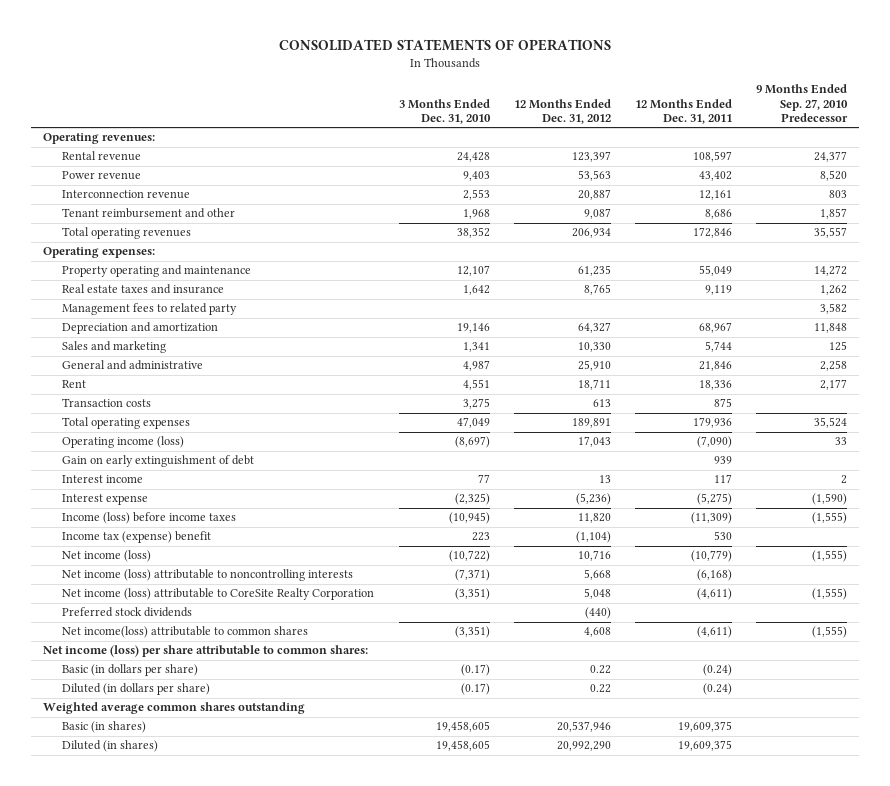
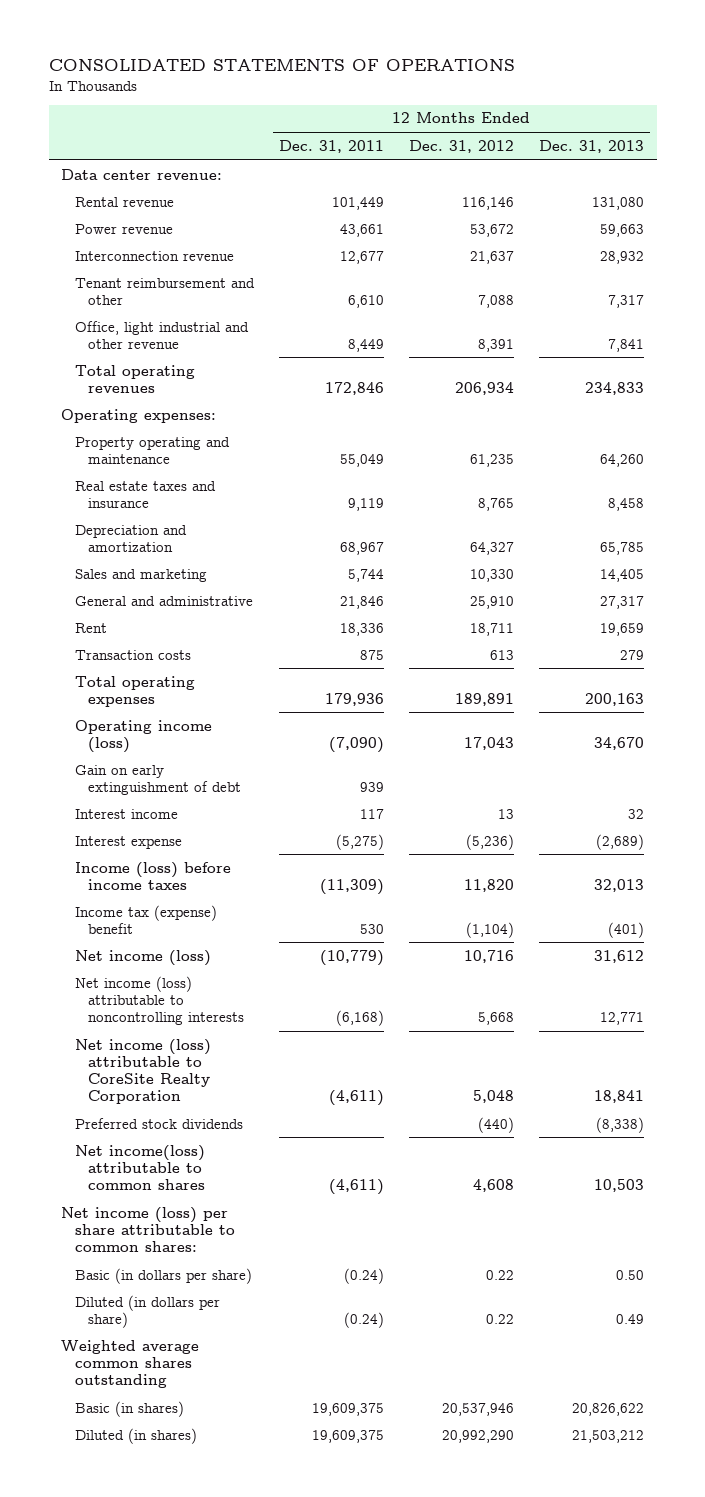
- | 3 Months Ended Dec. 31, 2010 | 12 Months Ended Dec. 31, 2012 | 12 Months Ended Dec. 31, 2011 | 9 Months Ended Sep. 27, 2010 Predecessor
+ | 12 Months Ended Dec. 31, 2011 | 12 Months Ended Dec. 31, 2012 | 12 Months Ended Dec. 31, 2013
- Operating revenues:
- Rental revenue | 24,428 | 123,397 | 108,597 | 24,377
- Power revenue | 9,403 | 53,563 | 43,402 | 8,520
- Interconnection revenue | 2,553 | 20,887 | 12,161 | 803
- Tenant reimbursement and other | 1,968 | 9,087 | 8,686 | 1,857
+ Data center revenue:
+ Rental revenue | 101,449 | 116,146 | 131,080
+ Power revenue | 43,661 | 53,672 | 59,663
+ Interconnection revenue | 12,677 | 21,637 | 28,932
+ Tenant reimbursement and other | 6,610 | 7,088 | 7,317
+ Office, light industrial and other revenue | 8,449 | 8,391 | 7,841
- Management fees to related party | | | | 3,582

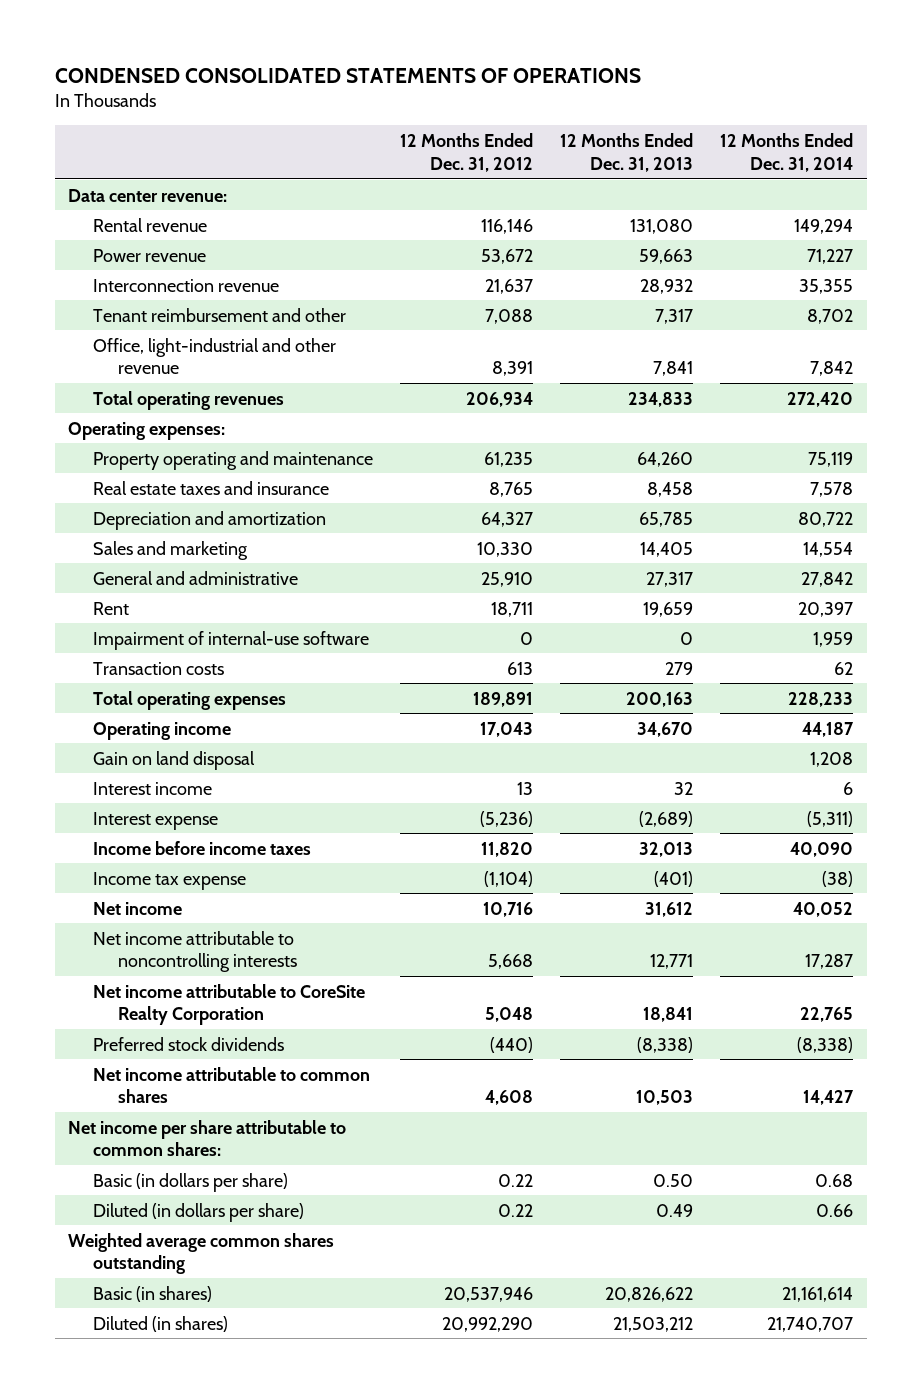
- CONSOLIDATED STATEMENTS OF OPERATIONS
+ CONDENSED CONSOLIDATED STATEMENTS OF OPERATIONS
- | 12 Months Ended Dec. 31, 2011 | 12 Months Ended Dec. 31, 2012 | 12 Months Ended Dec. 31, 2013
+ | 12 Months Ended Dec. 31, 2012 | 12 Months Ended Dec. 31, 2013 | 12 Months Ended Dec. 31, 2014
- Office, light industrial and other revenue | 8,449 | 8,391 | 7,841
+ Office, light-industrial and other revenue | 8,391 | 7,841 | 7,842
+ Impairment of internal-use software | 0 | 0 | 1,959
- Operating income (loss) | (7,090) | 17,043 | 34,670
- Gain on early extinguishment of debt | 939 | |
+ Operating income | 17,043 | 34,670 | 44,187
+ Gain on land disposal | | | 1,208
- Income (loss) before income taxes | (11,309) | 11,820 | 32,013
- Income tax (expense) benefit | 530 | (1,104) | (401)
- Net income (loss) | (10,779) | 10,716 | 31,612
- Net income (loss) attributable to noncontrolling interests | (6,168) | 5,668 | 12,771
- Net income (loss) attributable to CoreSite Realty Corporation | (4,611) | 5,048 | 18,841
+ Income before income taxes | 11,820 | 32,013 | 40,090
+ Income tax expense | (1,104) | (401) | (38)
+ Net income | 10,716 | 31,612 | 40,052
+ Net income attributable to noncontrolling interests | 5,668 | 12,771 | 17,287
+ Net income attributable to CoreSite Realty Corporation | 5,048 | 18,841 | 22,765
- Net income(loss) attributable to common shares | (4,611) | 4,608 | 10,503
- Net income (loss) per share attributable to common shares:
+ Net income attributable to common shares | 4,608 | 10,503 | 14,427
+ Net income per share attributable to common shares:

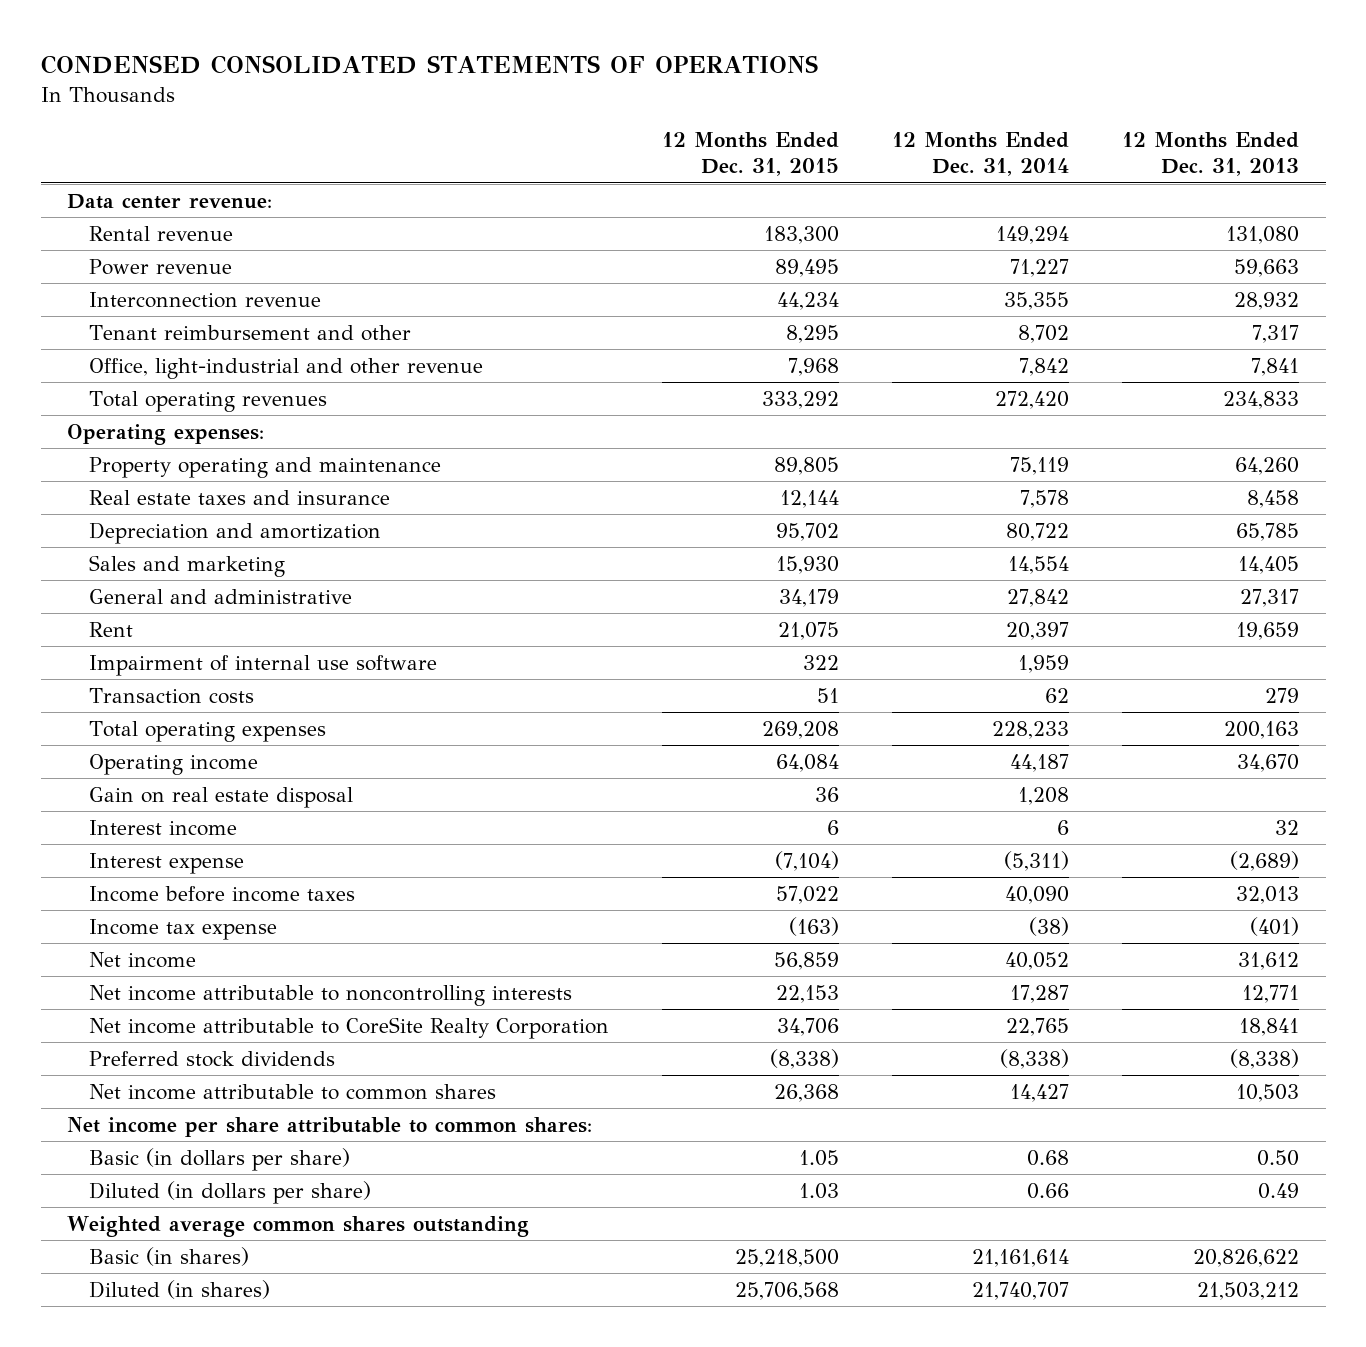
- | 12 Months Ended Dec. 31, 2012 | 12 Months Ended Dec. 31, 2013 | 12 Months Ended Dec. 31, 2014
+ | 12 Months Ended Dec. 31, 2015 | 12 Months Ended Dec. 31, 2014 | 12 Months Ended Dec. 31, 2013
- Impairment of internal-use software | 0 | 0 | 1,959
+ Impairment of internal use software | 322 | 1,959 |
- Gain on land disposal | | | 1,208
+ Gain on real estate disposal | 36 | 1,208 |

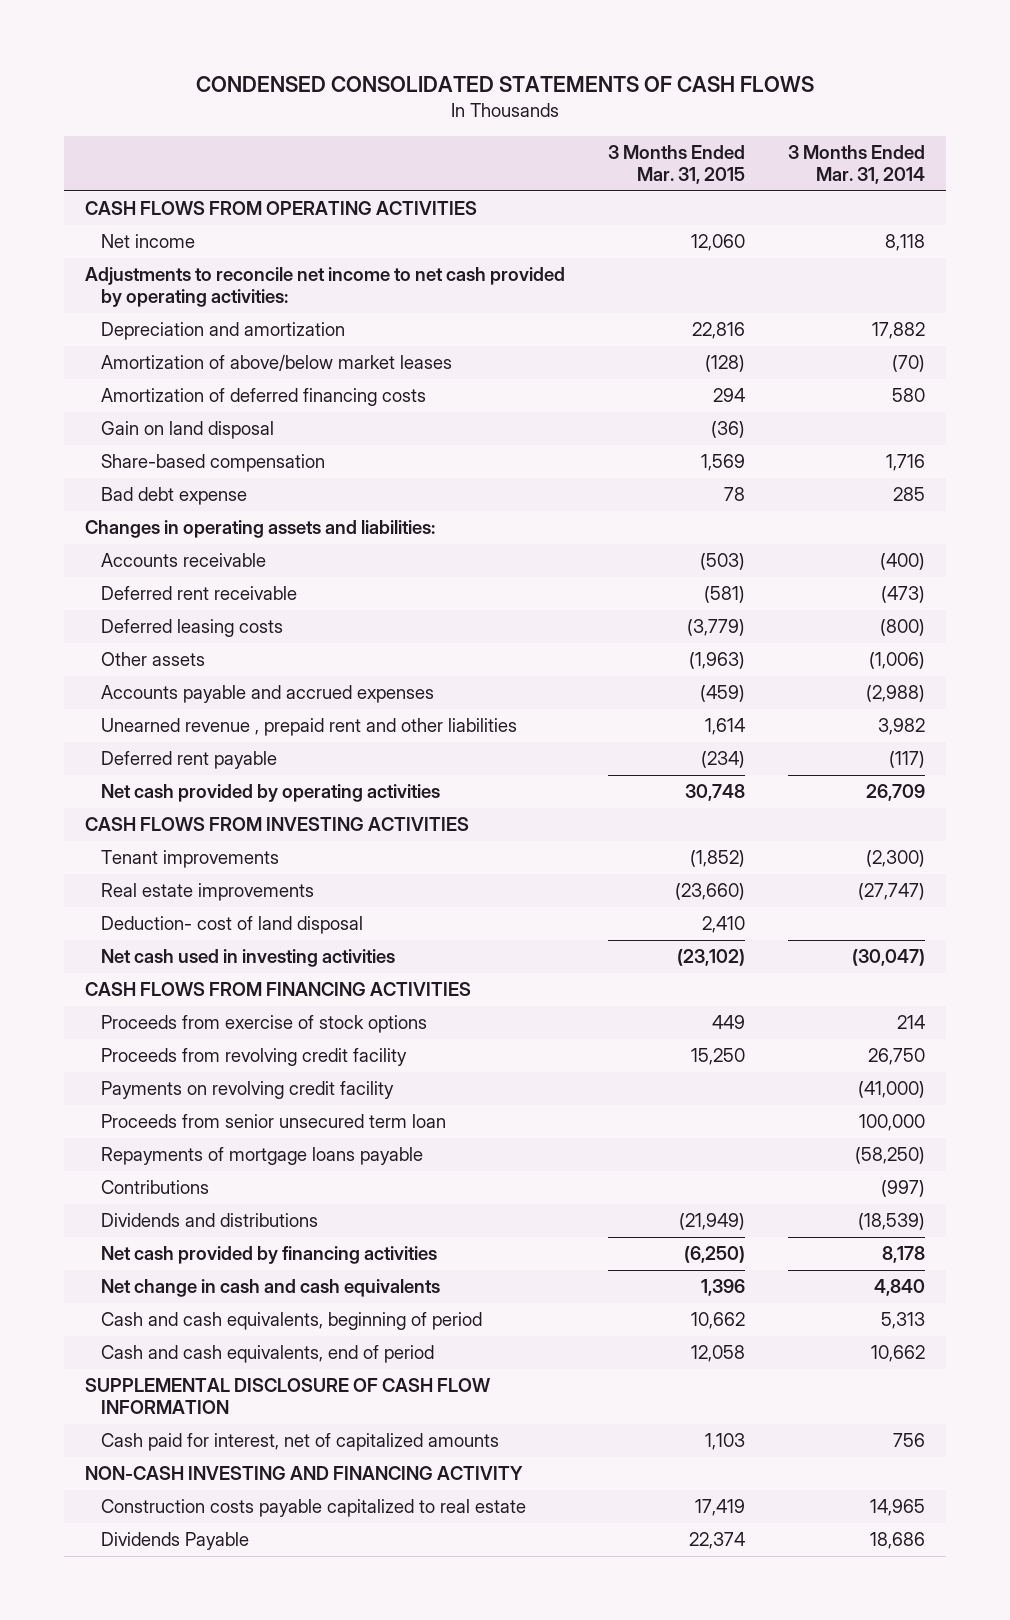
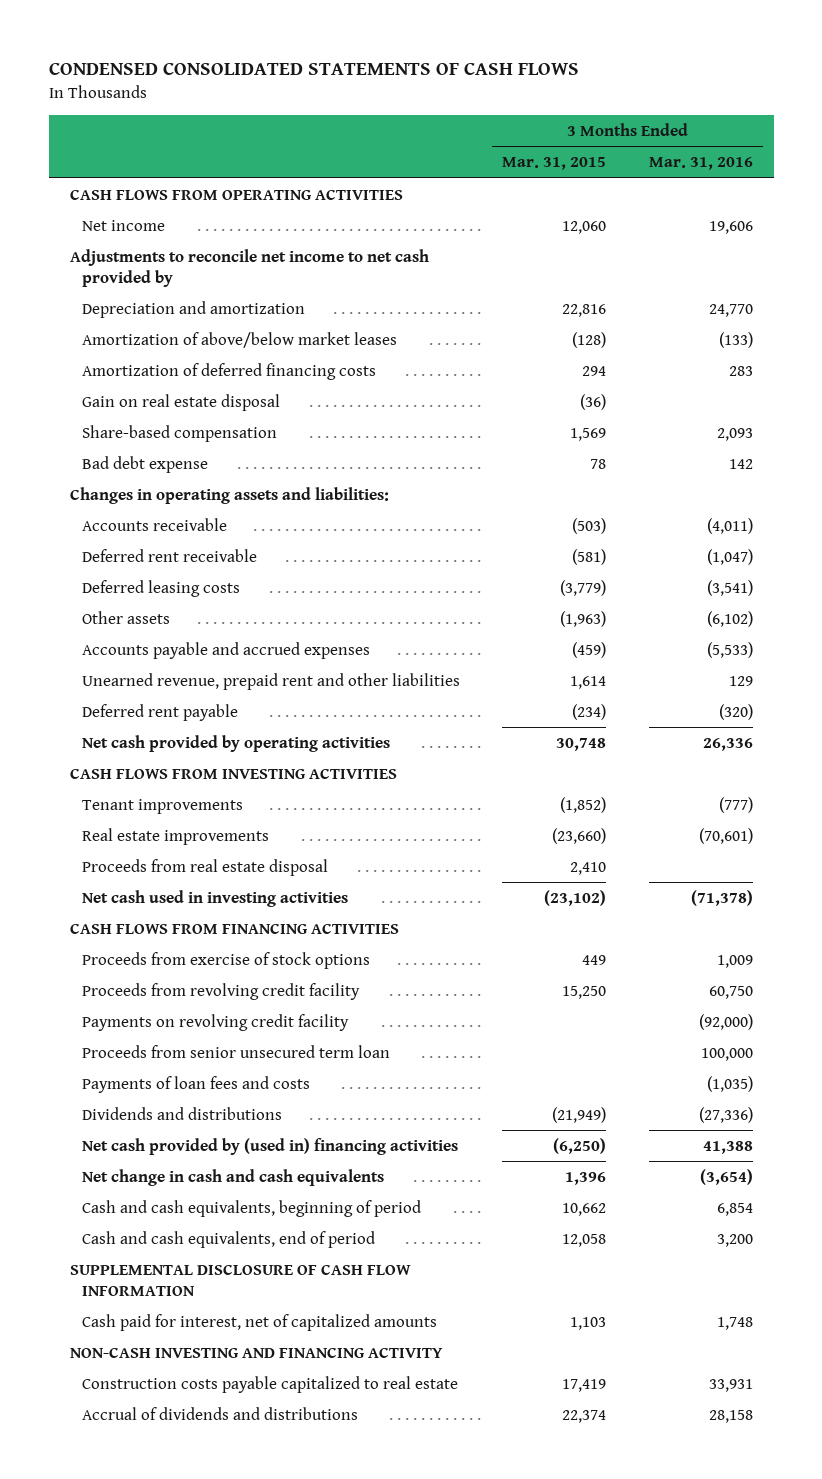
- | 3 Months Ended Mar. 31, 2015 | 3 Months Ended Mar. 31, 2014
+ | 3 Months Ended Mar. 31, 2015 | 3 Months Ended Mar. 31, 2016
- Adjustments to reconcile net income to net cash provided by operating activities:
+ Adjustments to reconcile net income to net cash provided by
- Gain on land disposal | (36) |
+ Gain on real estate disposal | (36) |
- Unearned revenue , prepaid rent and other liabilities | 1,614 | 3,982
+ Unearned revenue, prepaid rent and other liabilities | 1,614 | 129
- Deduction- cost of land disposal | 2,410 |
+ Proceeds from real estate disposal | 2,410 |
- Repayments of mortgage loans payable | | (58,250)
- Contributions | | (997)
+ Payments of loan fees and costs | | (1,035)
- Net cash provided by financing activities | (6,250) | 8,178
+ Net cash provided by (used in) financing activities | (6,250) | 41,388
- Dividends Payable | 22,374 | 18,686
+ Accrual of dividends and distributions | 22,374 | 28,158

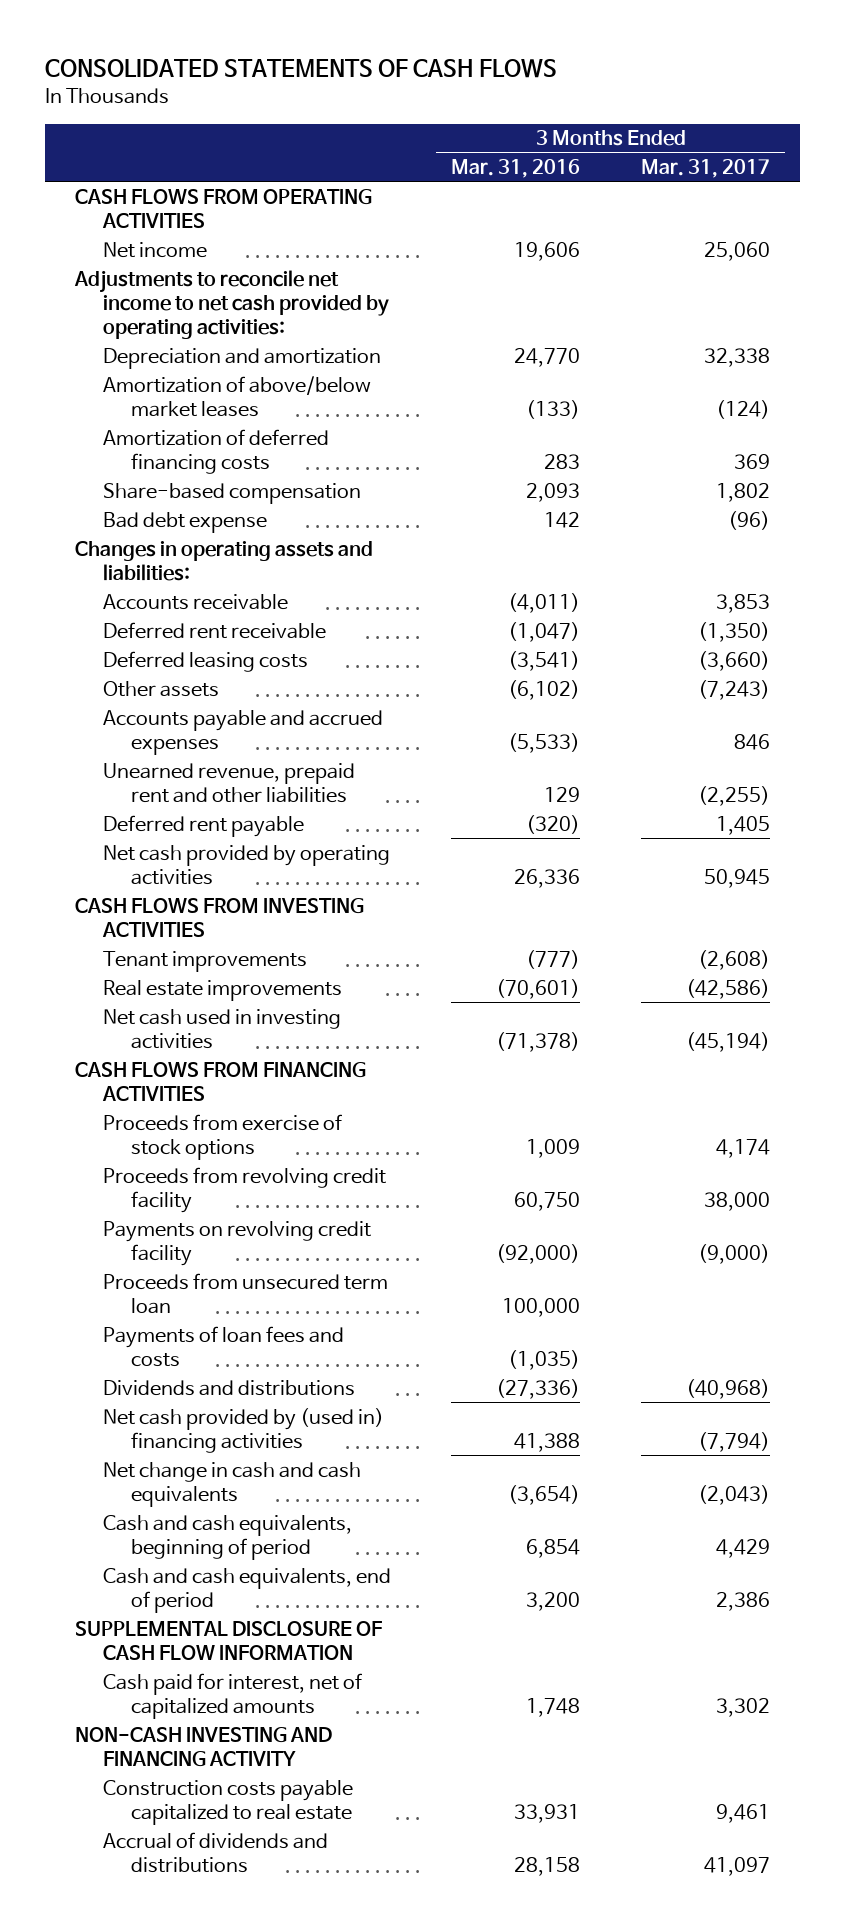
- CONDENSED CONSOLIDATED STATEMENTS OF CASH FLOWS
+ CONSOLIDATED STATEMENTS OF CASH FLOWS
- | 3 Months Ended Mar. 31, 2015 | 3 Months Ended Mar. 31, 2016
+ | 3 Months Ended Mar. 31, 2016 | 3 Months Ended Mar. 31, 2017
- Adjustments to reconcile net income to net cash provided by
+ Adjustments to reconcile net income to net cash provided by operating activities:
- Gain on real estate disposal | (36) |
- Proceeds from real estate disposal | 2,410 |
- Proceeds from senior unsecured term loan | | 100,000
+ Proceeds from unsecured term loan | 100,000 |

